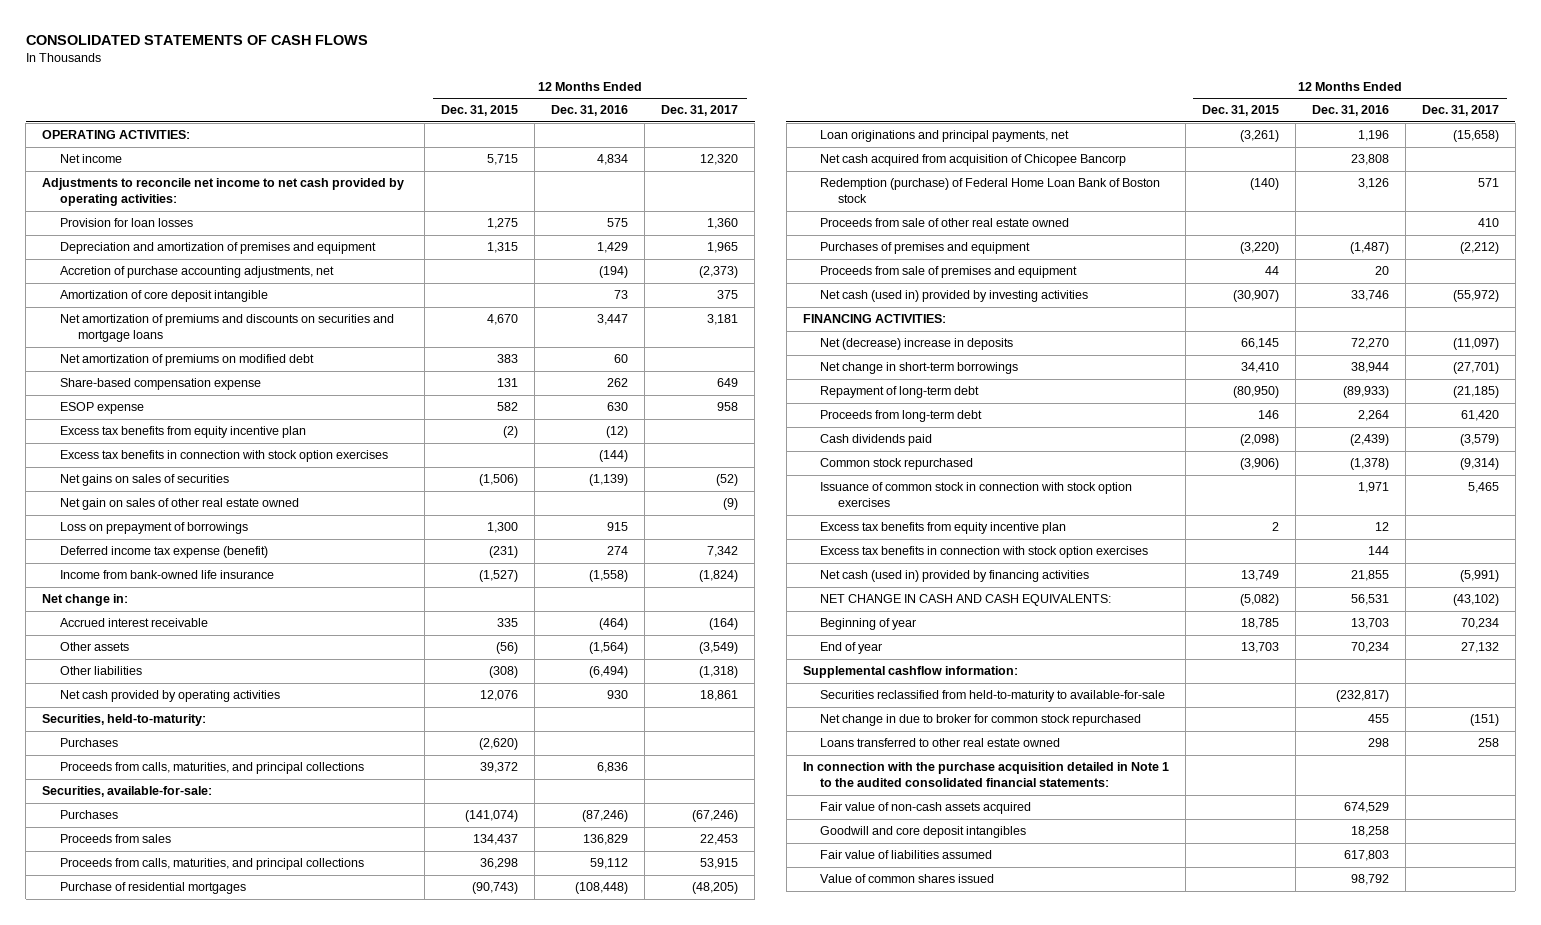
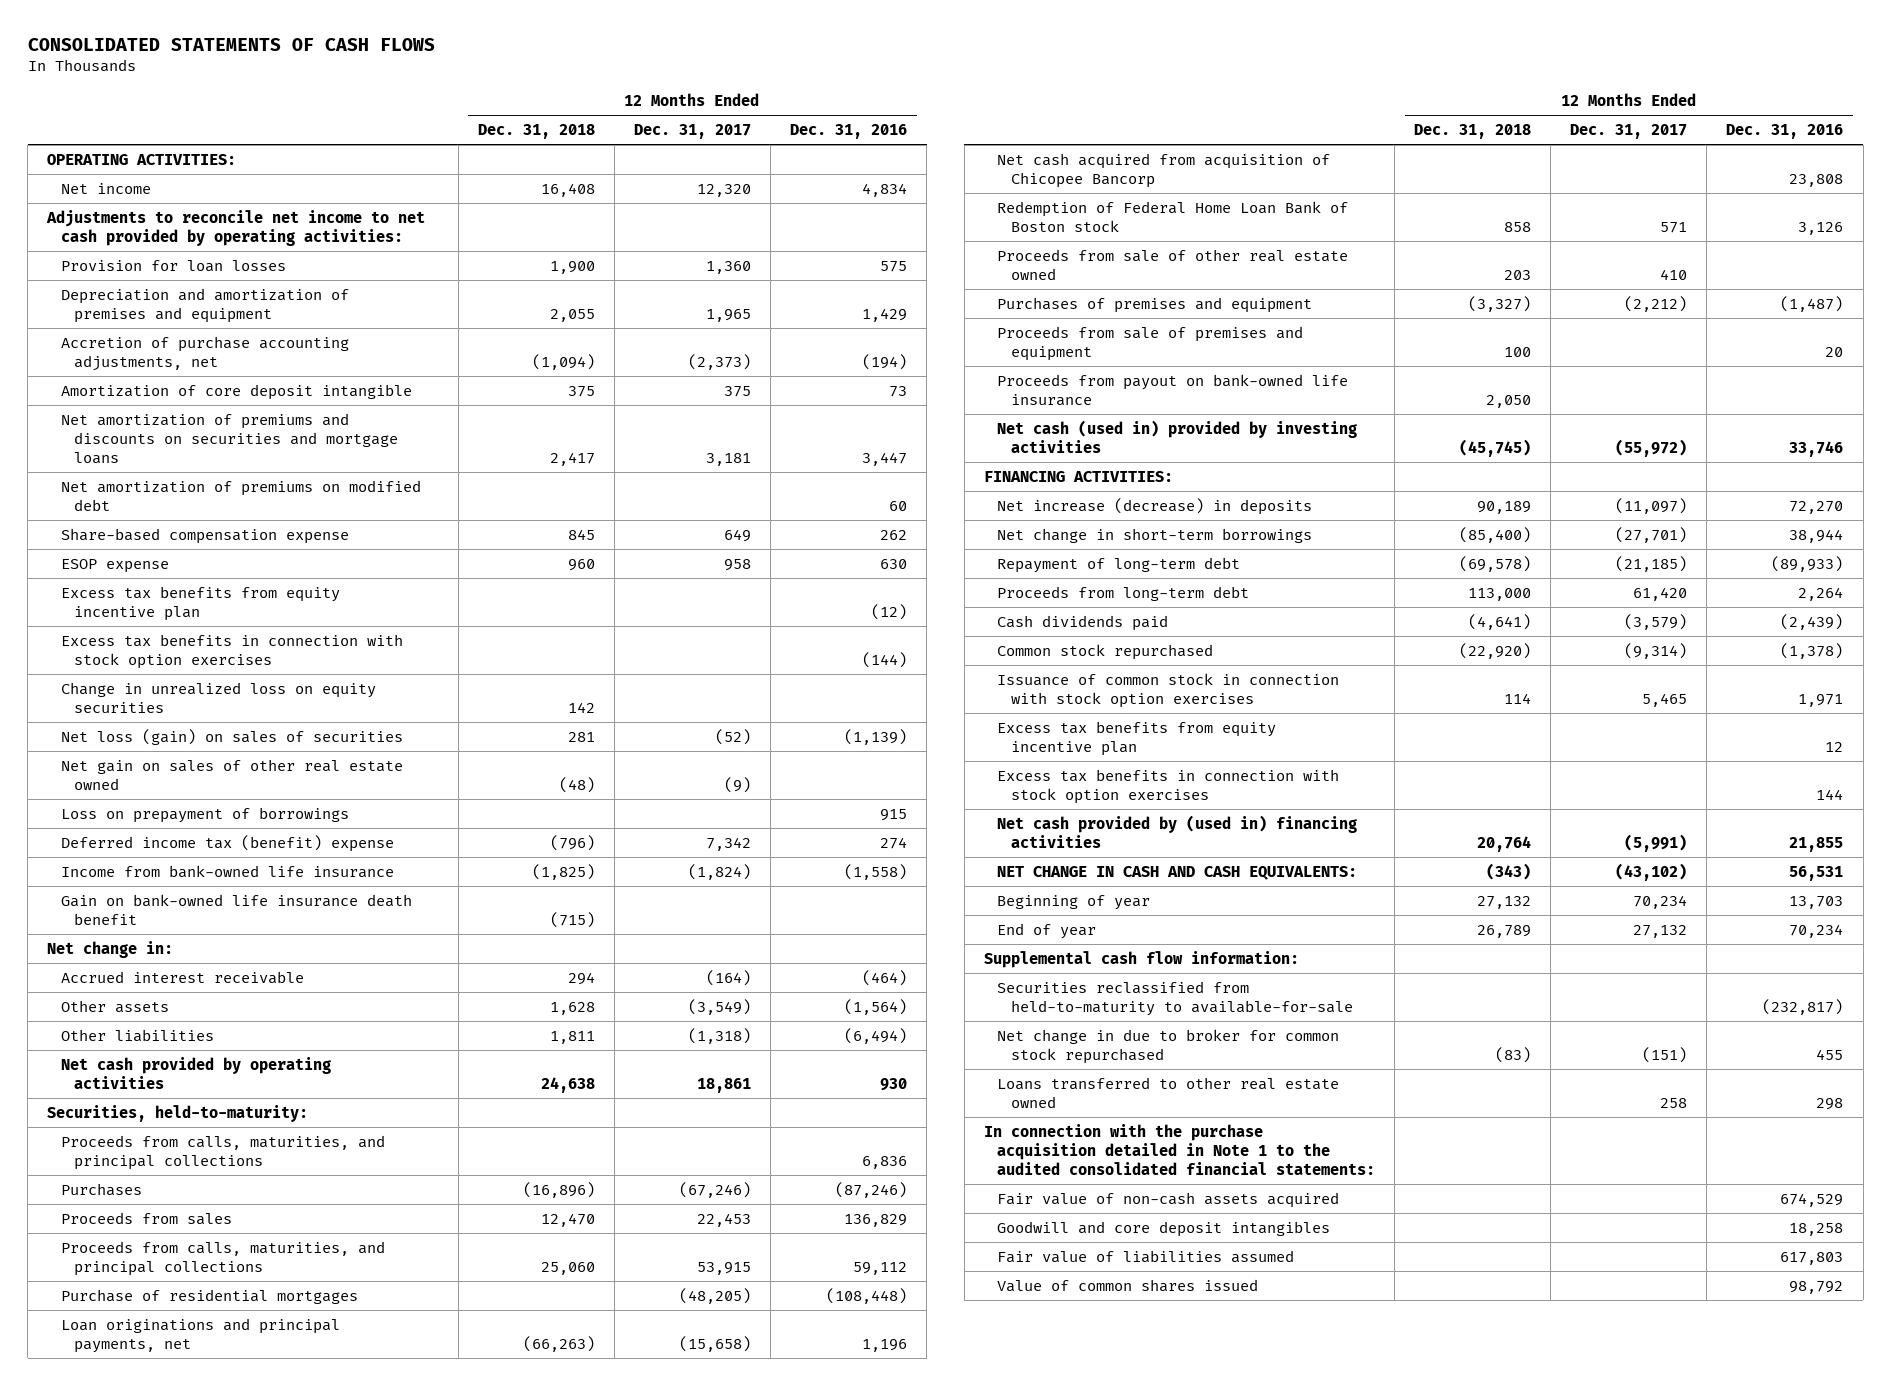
- | 12 Months Ended Dec. 31, 2015 | 12 Months Ended Dec. 31, 2016 | 12 Months Ended Dec. 31, 2017
+ | 12 Months Ended Dec. 31, 2018 | 12 Months Ended Dec. 31, 2017 | 12 Months Ended Dec. 31, 2016
- Net gains on sales of securities | (1,506) | (1,139) | (52)
+ Change in unrealized loss on equity securities | 142 | |
+ Net loss (gain) on sales of securities | 281 | (52) | (1,139)
- Deferred income tax expense (benefit) | (231) | 274 | 7,342
+ Deferred income tax (benefit) expense | (796) | 7,342 | 274
+ Gain on bank-owned life insurance death benefit | (715) | |
- Purchases | (2,620) | |
- Securities, available-for-sale:
- Redemption (purchase) of Federal Home Loan Bank of Boston stock | (140) | 3,126 | 571
+ Redemption of Federal Home Loan Bank of Boston stock | 858 | 571 | 3,126
+ Proceeds from payout on bank-owned life insurance | 2,050 | |
- Net (decrease) increase in deposits | 66,145 | 72,270 | (11,097)
+ Net increase (decrease) in deposits | 90,189 | (11,097) | 72,270
- Net cash (used in) provided by financing activities | 13,749 | 21,855 | (5,991)
+ Net cash provided by (used in) financing activities | 20,764 | (5,991) | 21,855
- Supplemental cashflow information:
+ Supplemental cash flow information:

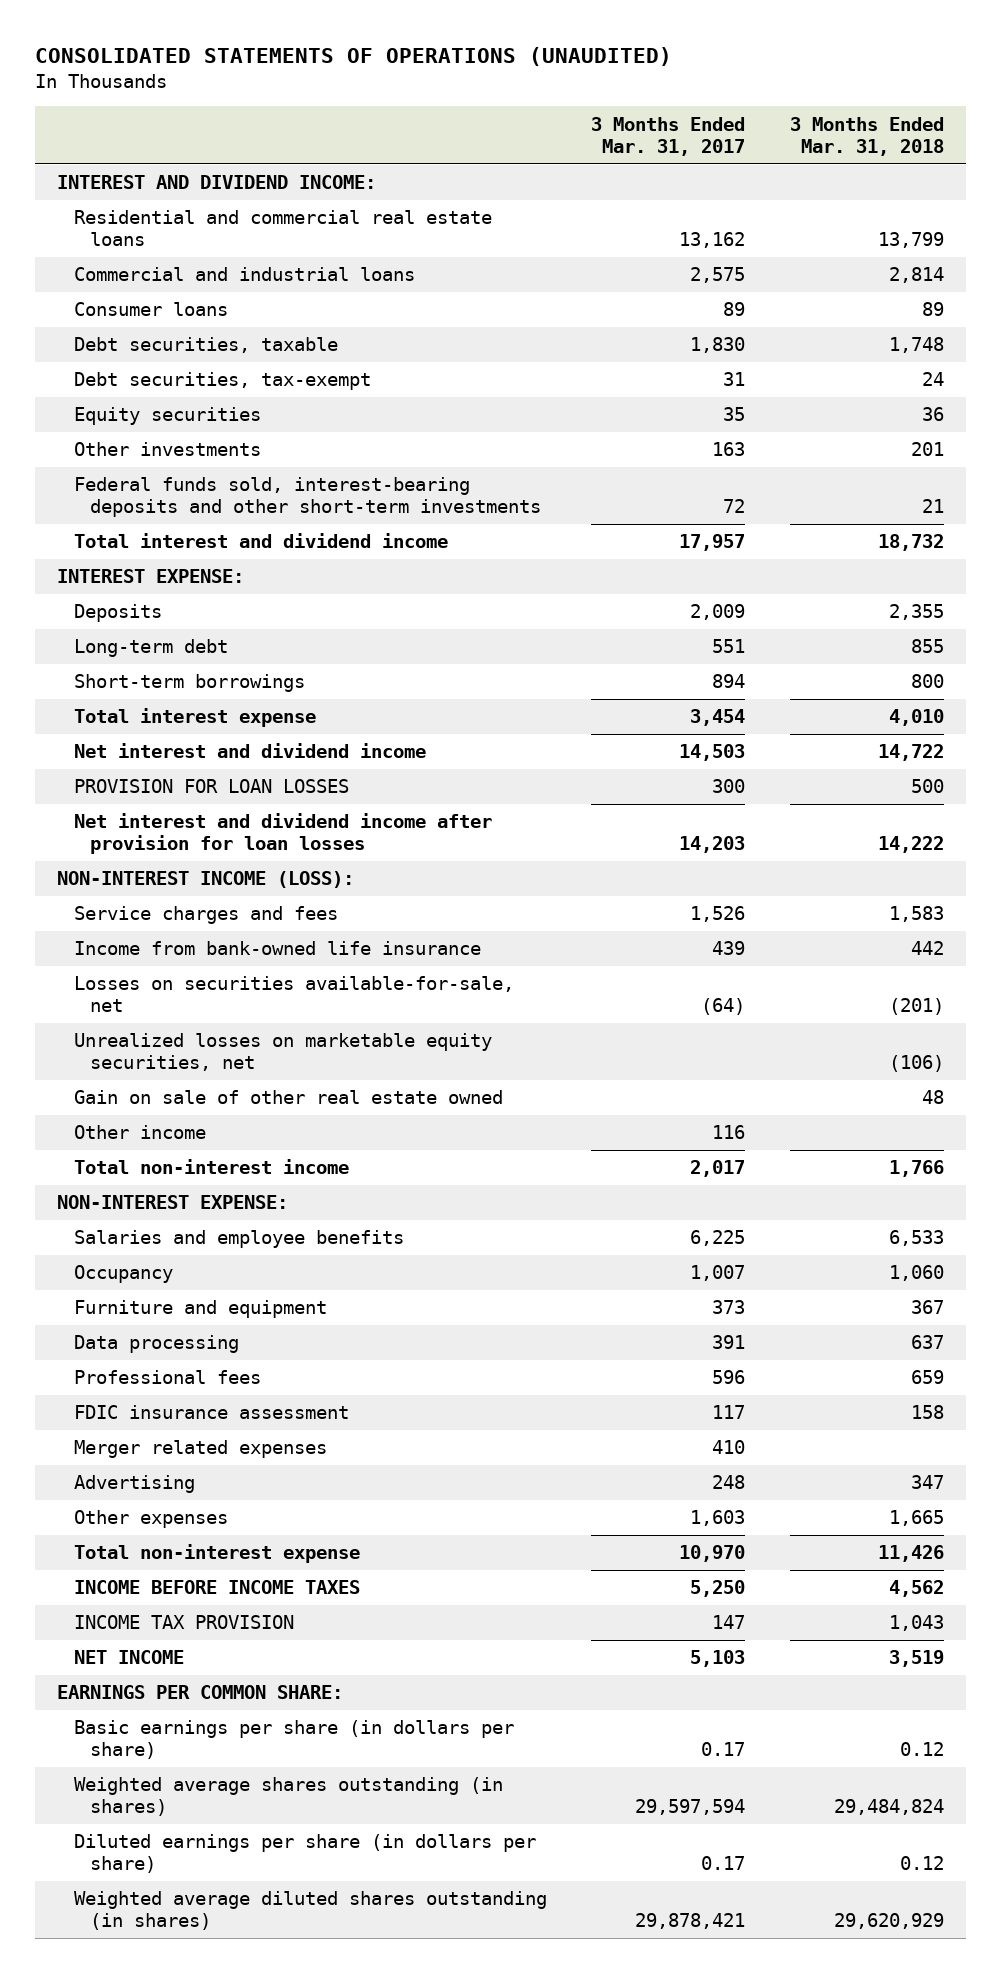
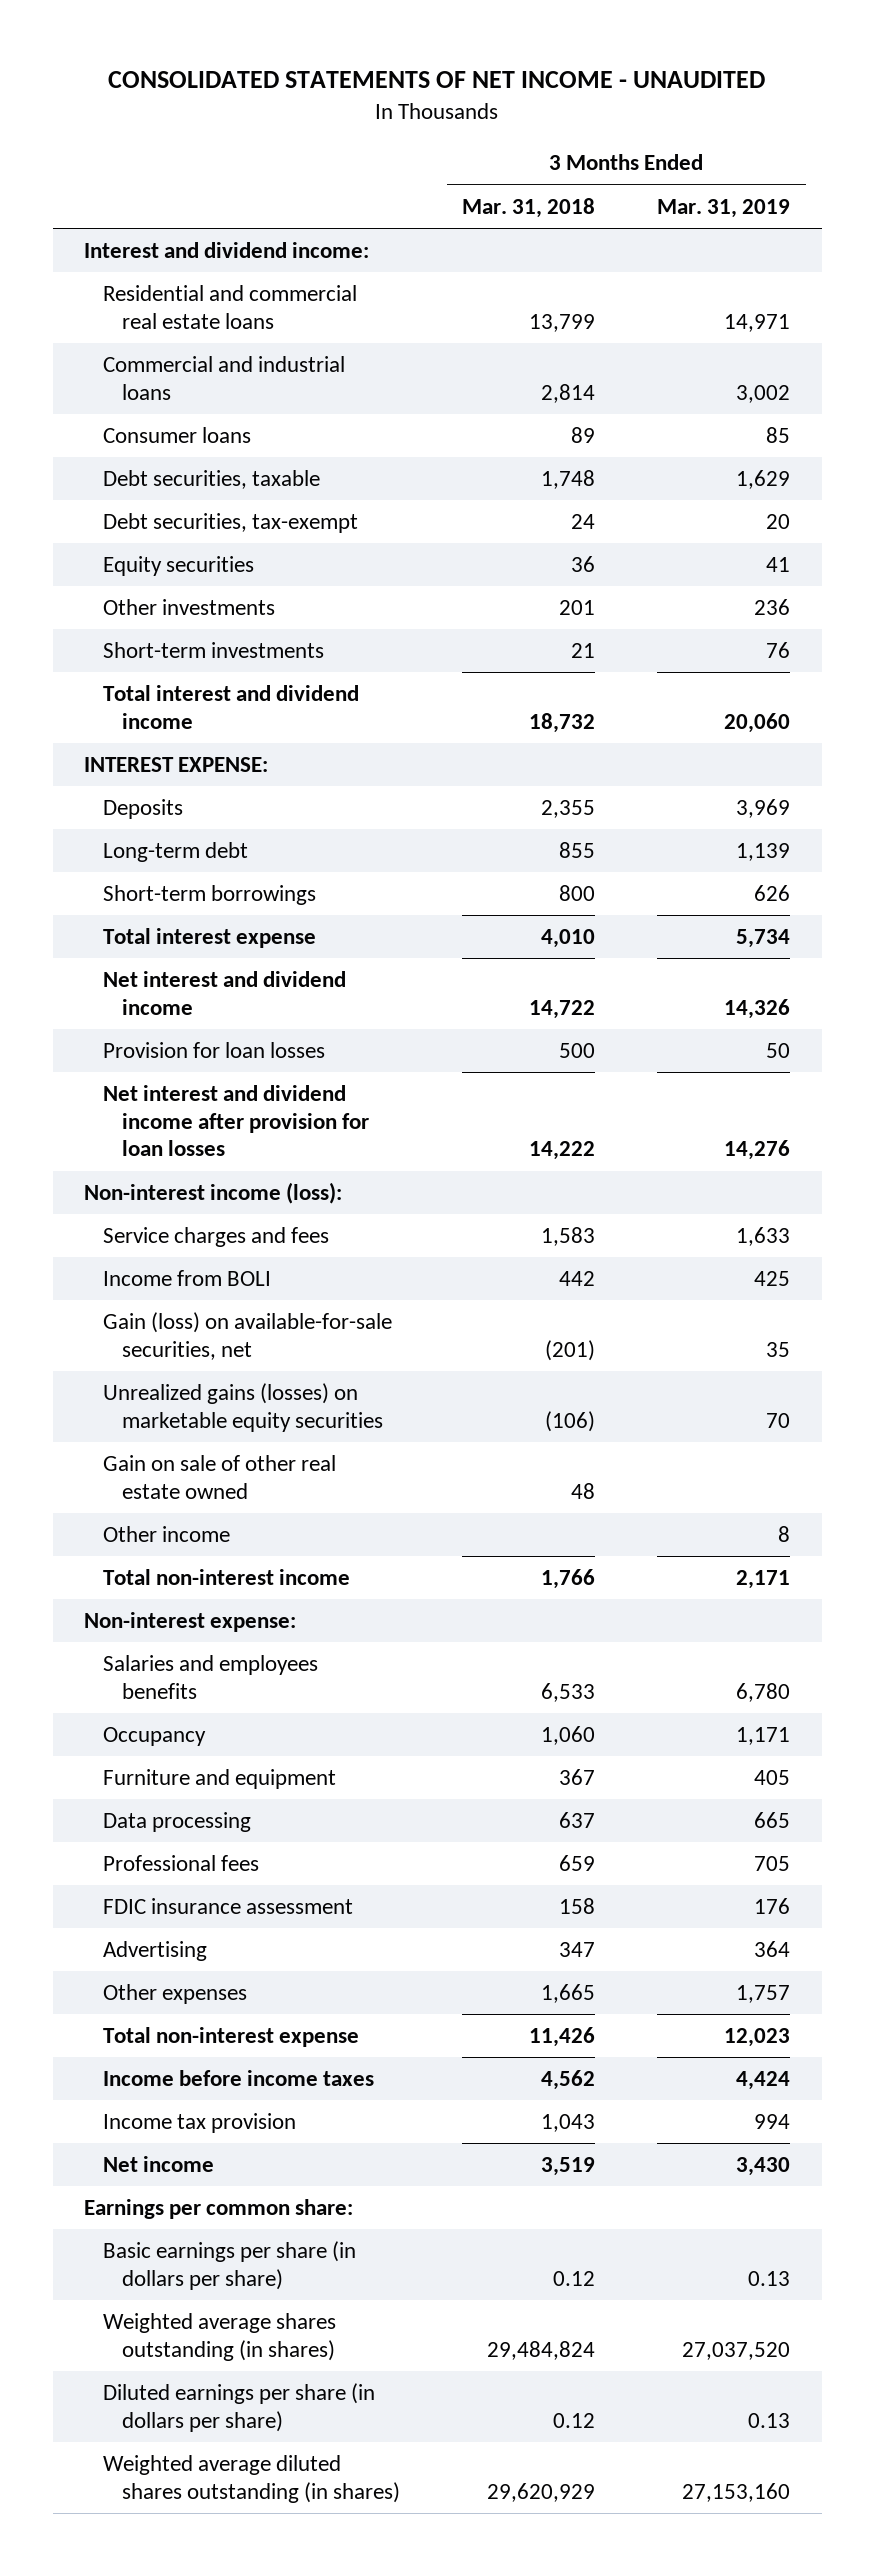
- CONSOLIDATED STATEMENTS OF OPERATIONS (UNAUDITED)
+ CONSOLIDATED STATEMENTS OF NET INCOME - UNAUDITED
- | 3 Months Ended Mar. 31, 2017 | 3 Months Ended Mar. 31, 2018
+ | 3 Months Ended Mar. 31, 2018 | 3 Months Ended Mar. 31, 2019
- INTEREST AND DIVIDEND INCOME:
+ Interest and dividend income:
- Federal funds sold, interest-bearing deposits and other short-term investments | 72 | 21
+ Short-term investments | 21 | 76
- PROVISION FOR LOAN LOSSES | 300 | 500
+ Provision for loan losses | 500 | 50
- NON-INTEREST INCOME (LOSS):
+ Non-interest income (loss):
- Income from bank-owned life insurance | 439 | 442
- Losses on securities available-for-sale, net | (64) | (201)
- Unrealized losses on marketable equity securities, net | | (106)
+ Income from BOLI | 442 | 425
+ Gain (loss) on available-for-sale securities, net | (201) | 35
+ Unrealized gains (losses) on marketable equity securities | (106) | 70
- NON-INTEREST EXPENSE:
- Salaries and employee benefits | 6,225 | 6,533
+ Non-interest expense:
+ Salaries and employees benefits | 6,533 | 6,780
- Merger related expenses | 410 |
- INCOME BEFORE INCOME TAXES | 5,250 | 4,562
- INCOME TAX PROVISION | 147 | 1,043
- NET INCOME | 5,103 | 3,519
- EARNINGS PER COMMON SHARE:
+ Income before income taxes | 4,562 | 4,424
+ Income tax provision | 1,043 | 994
+ Net income | 3,519 | 3,430
+ Earnings per common share:

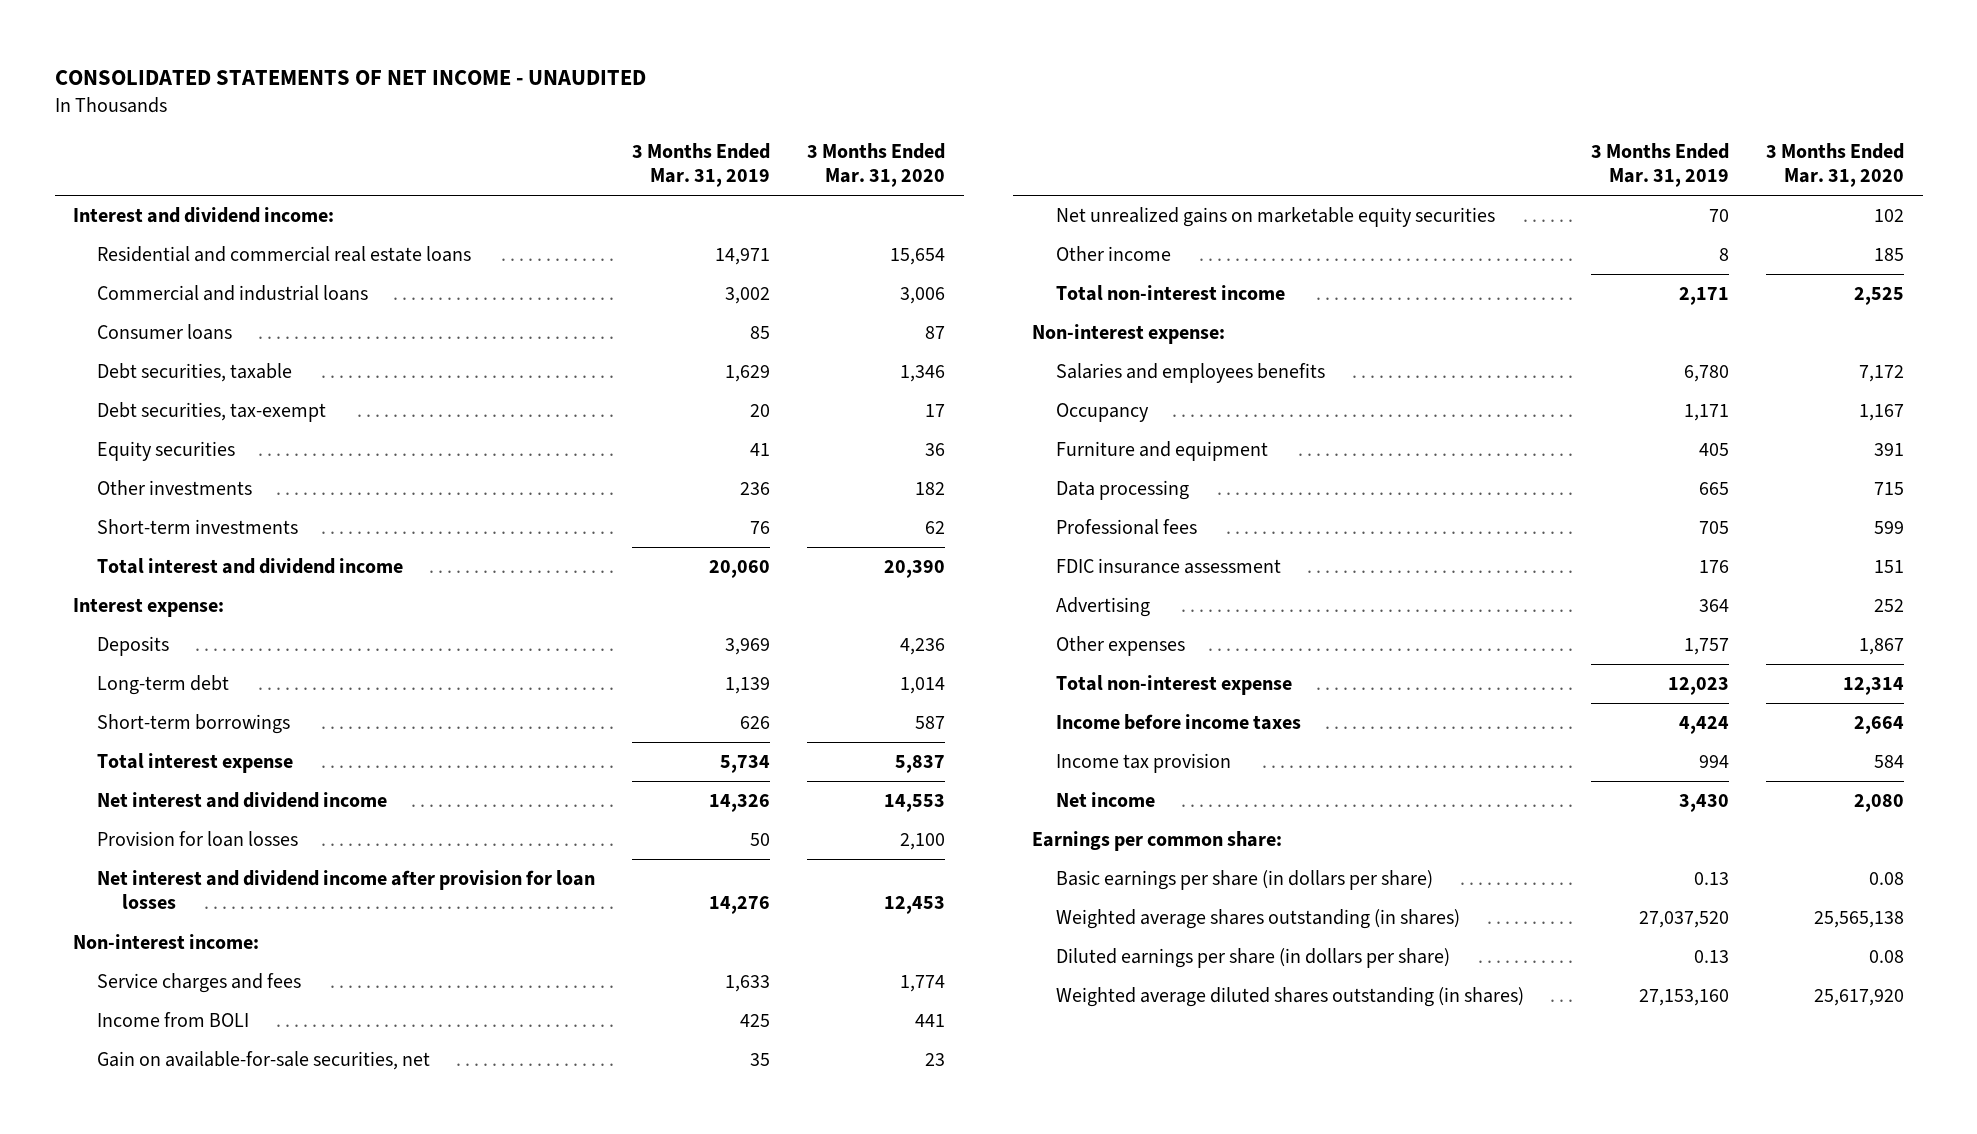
- | 3 Months Ended Mar. 31, 2018 | 3 Months Ended Mar. 31, 2019
+ | 3 Months Ended Mar. 31, 2019 | 3 Months Ended Mar. 31, 2020
- INTEREST EXPENSE:
+ Interest expense:
- Non-interest income (loss):
+ Non-interest income:
- Gain (loss) on available-for-sale securities, net | (201) | 35
- Unrealized gains (losses) on marketable equity securities | (106) | 70
- Gain on sale of other real estate owned | 48 |
+ Gain on available-for-sale securities, net | 35 | 23
+ Net unrealized gains on marketable equity securities | 70 | 102

